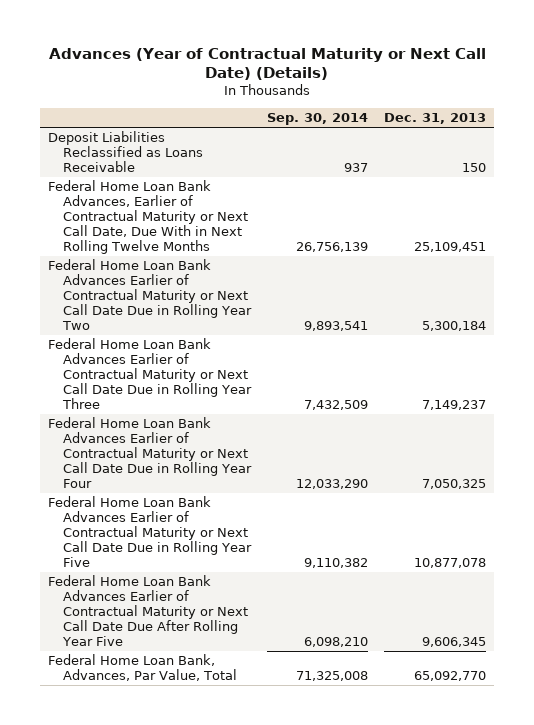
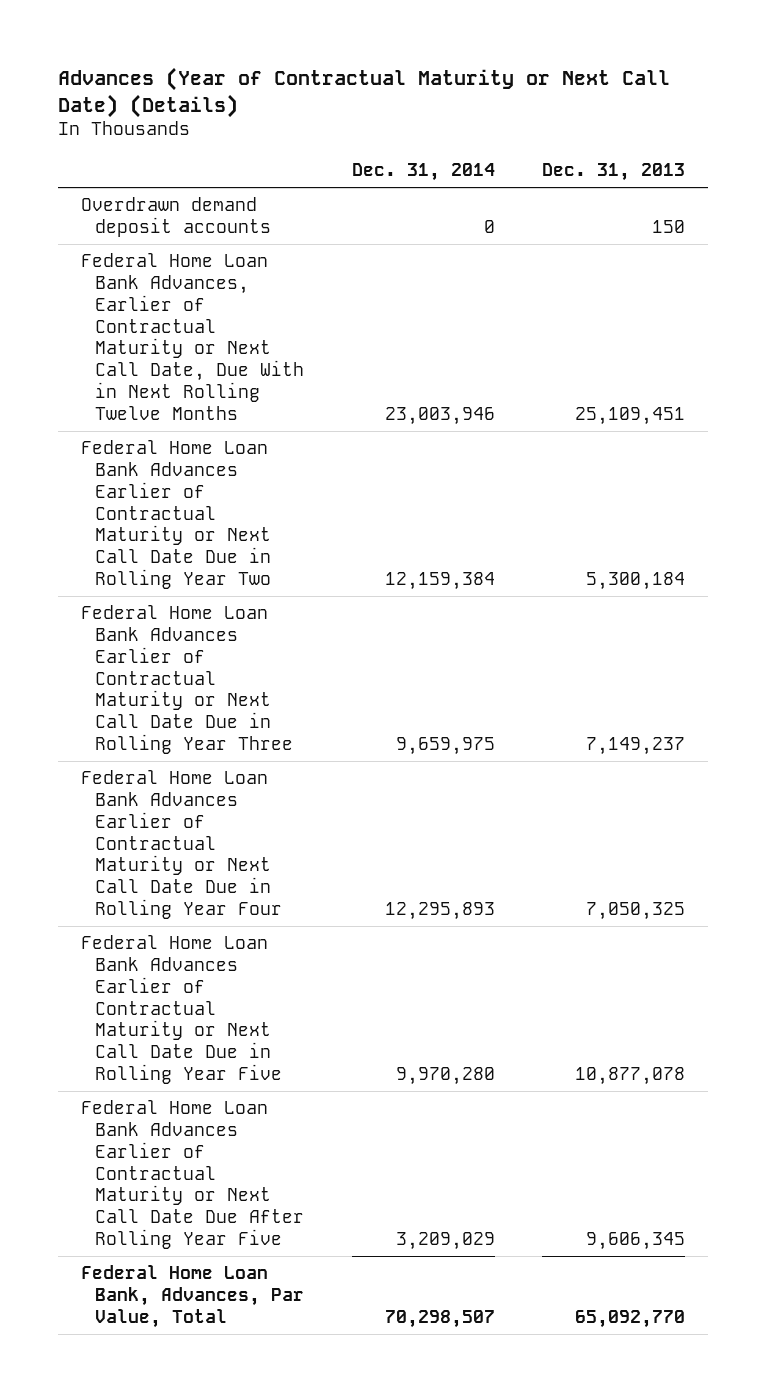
- | Sep. 30, 2014 | Dec. 31, 2013
+ | Dec. 31, 2014 | Dec. 31, 2013
- Deposit Liabilities Reclassified as Loans Receivable | 937 | 150
+ Overdrawn demand deposit accounts | 0 | 150

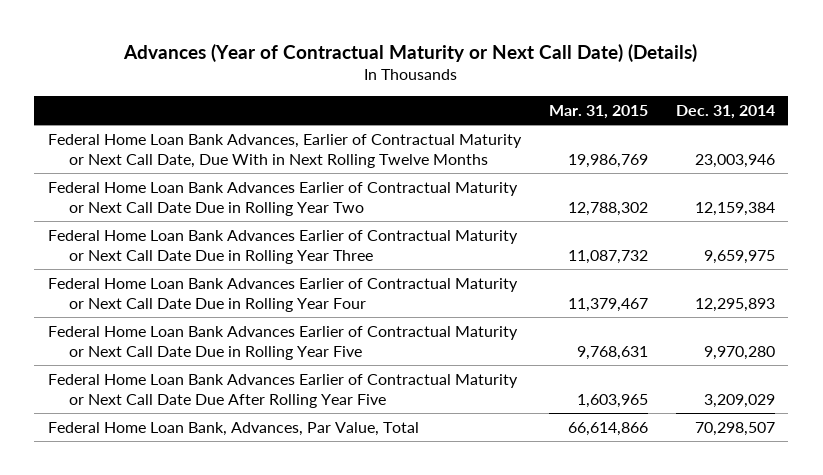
- | Dec. 31, 2014 | Dec. 31, 2013
+ | Mar. 31, 2015 | Dec. 31, 2014
- Overdrawn demand deposit accounts | 0 | 150

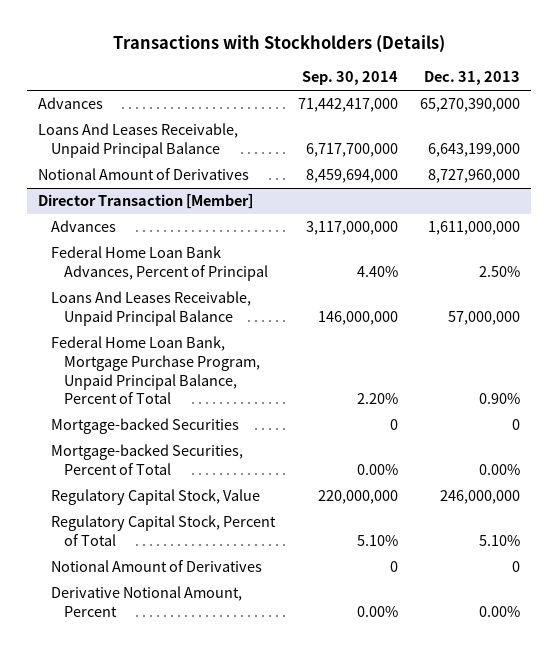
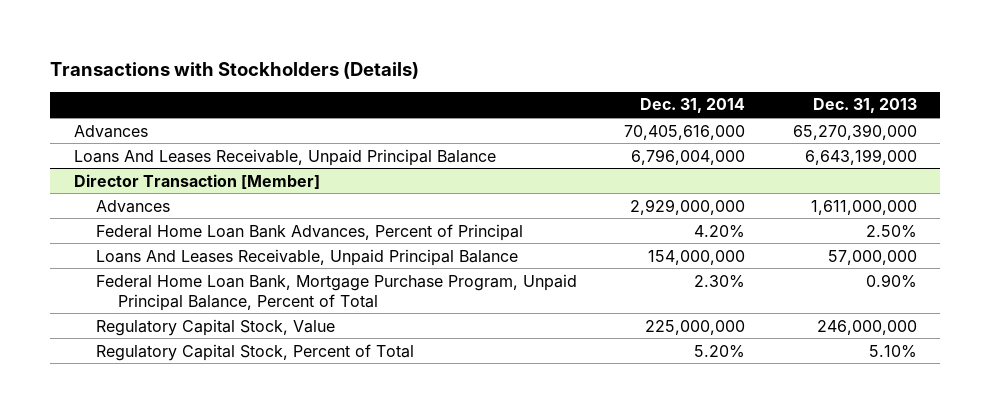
- | Sep. 30, 2014 | Dec. 31, 2013
+ | Dec. 31, 2014 | Dec. 31, 2013
- Notional Amount of Derivatives | 8,459,694,000 | 8,727,960,000
@ Director Transaction [Member]
- Mortgage-backed Securities | 0 | 0
- Mortgage-backed Securities, Percent of Total | 0.00% | 0.00%
- Notional Amount of Derivatives | 0 | 0
- Derivative Notional Amount, Percent | 0.00% | 0.00%

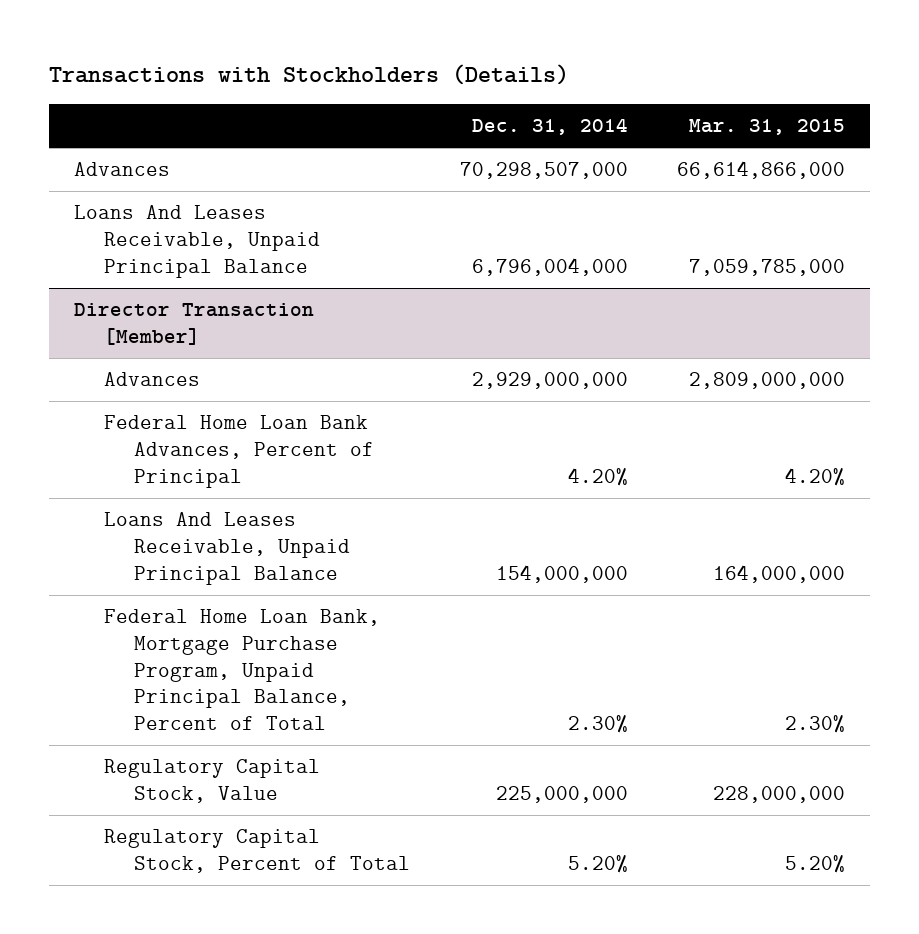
- | Dec. 31, 2014 | Dec. 31, 2013
+ | Dec. 31, 2014 | Mar. 31, 2015
- Advances | 70,405,616,000 | 65,270,390,000
+ Advances | 70,298,507,000 | 66,614,866,000

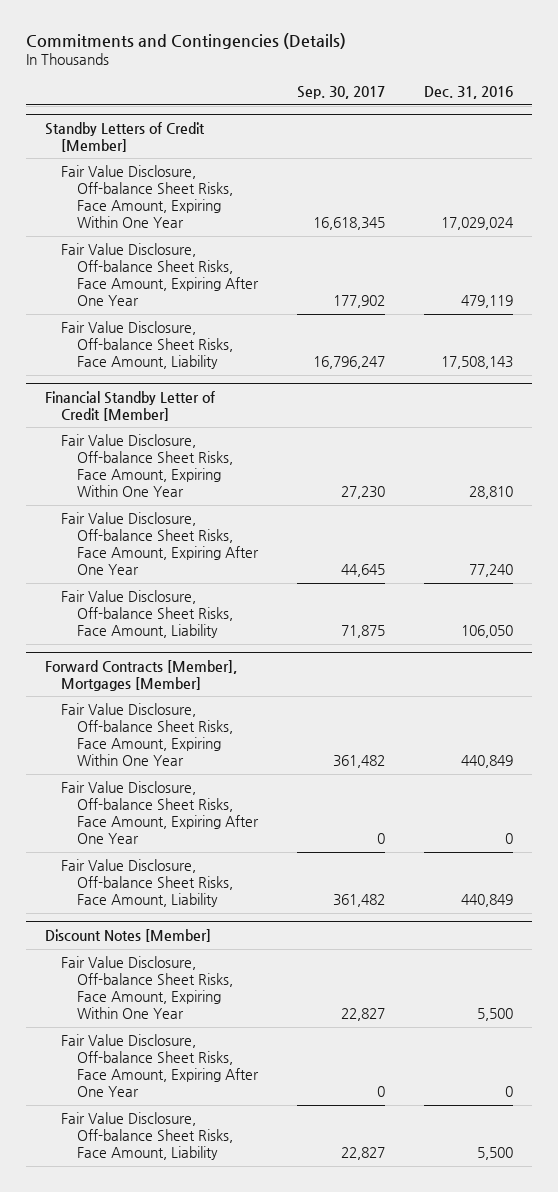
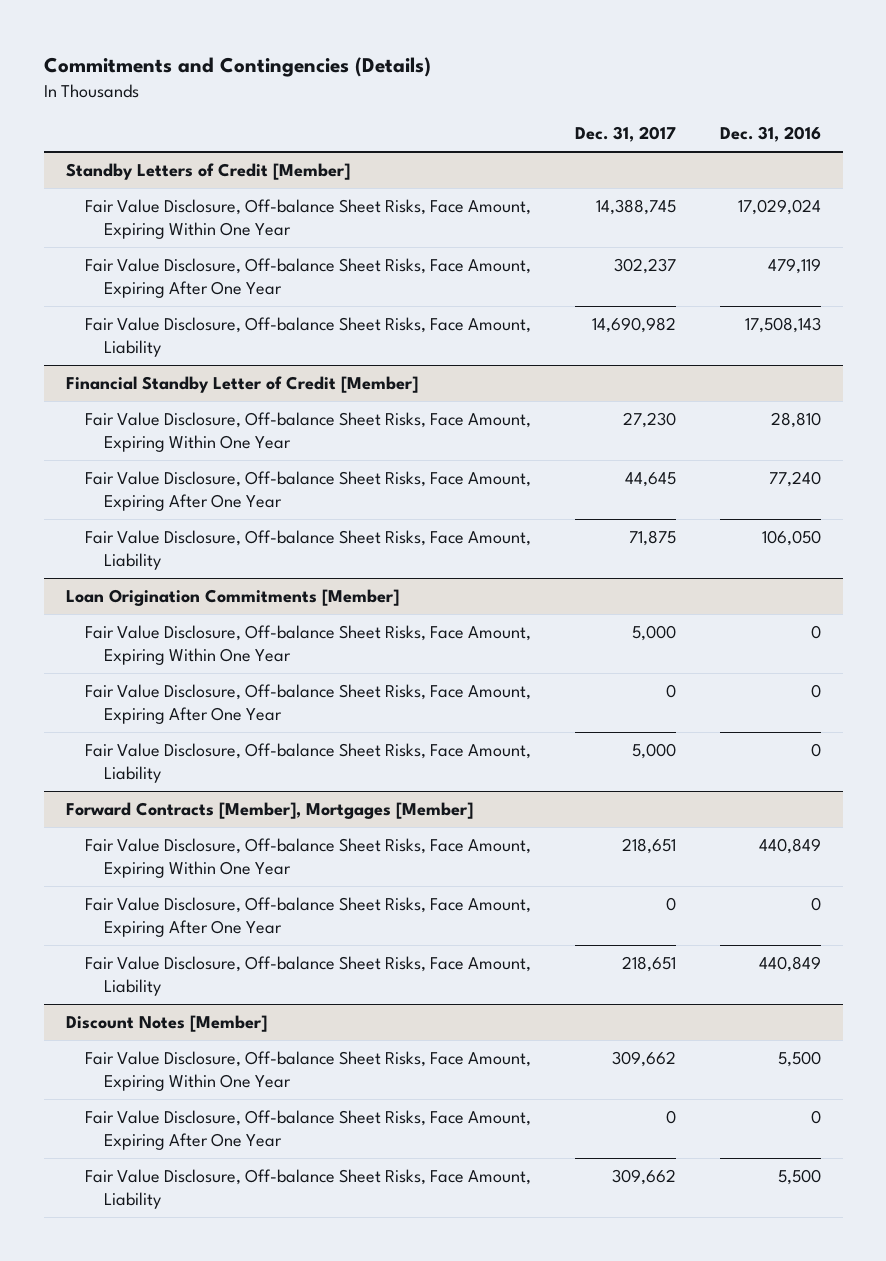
- | Sep. 30, 2017 | Dec. 31, 2016
+ | Dec. 31, 2017 | Dec. 31, 2016
+ Loan Origination Commitments [Member]
+ Fair Value Disclosure, Off-balance Sheet Risks, Face Amount, Expiring Within One Year | 5,000 | 0
+ Fair Value Disclosure, Off-balance Sheet Risks, Face Amount, Expiring After One Year | 0 | 0
+ Fair Value Disclosure, Off-balance Sheet Risks, Face Amount, Liability | 5,000 | 0

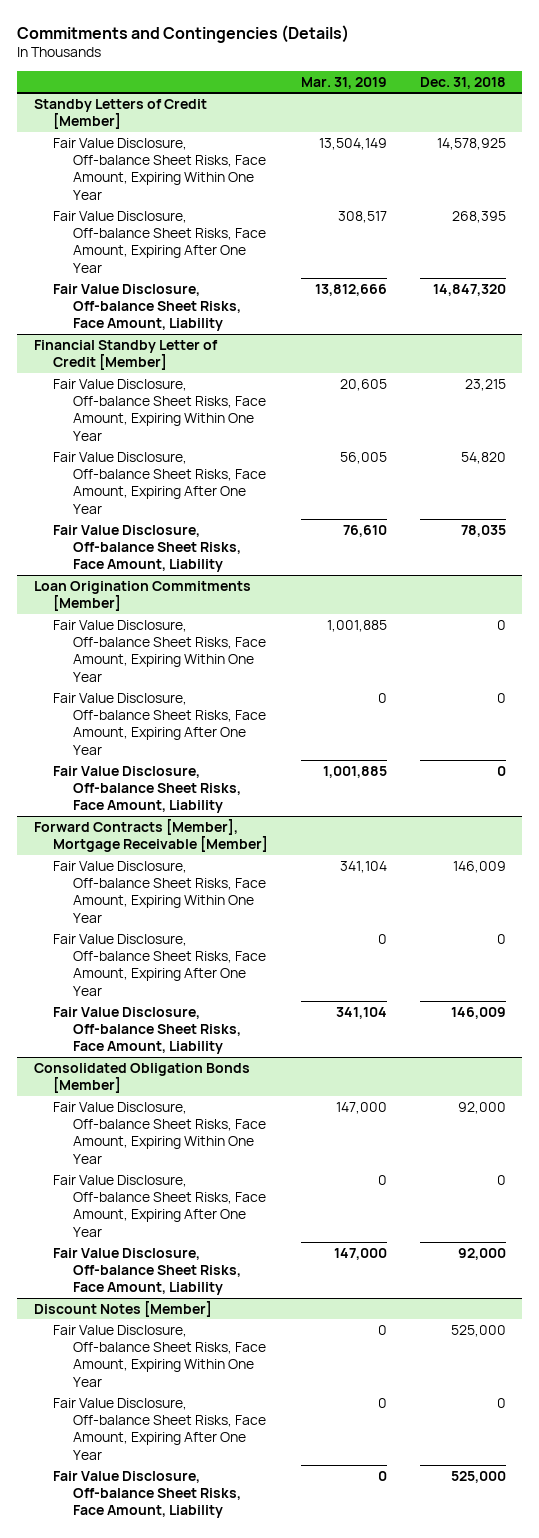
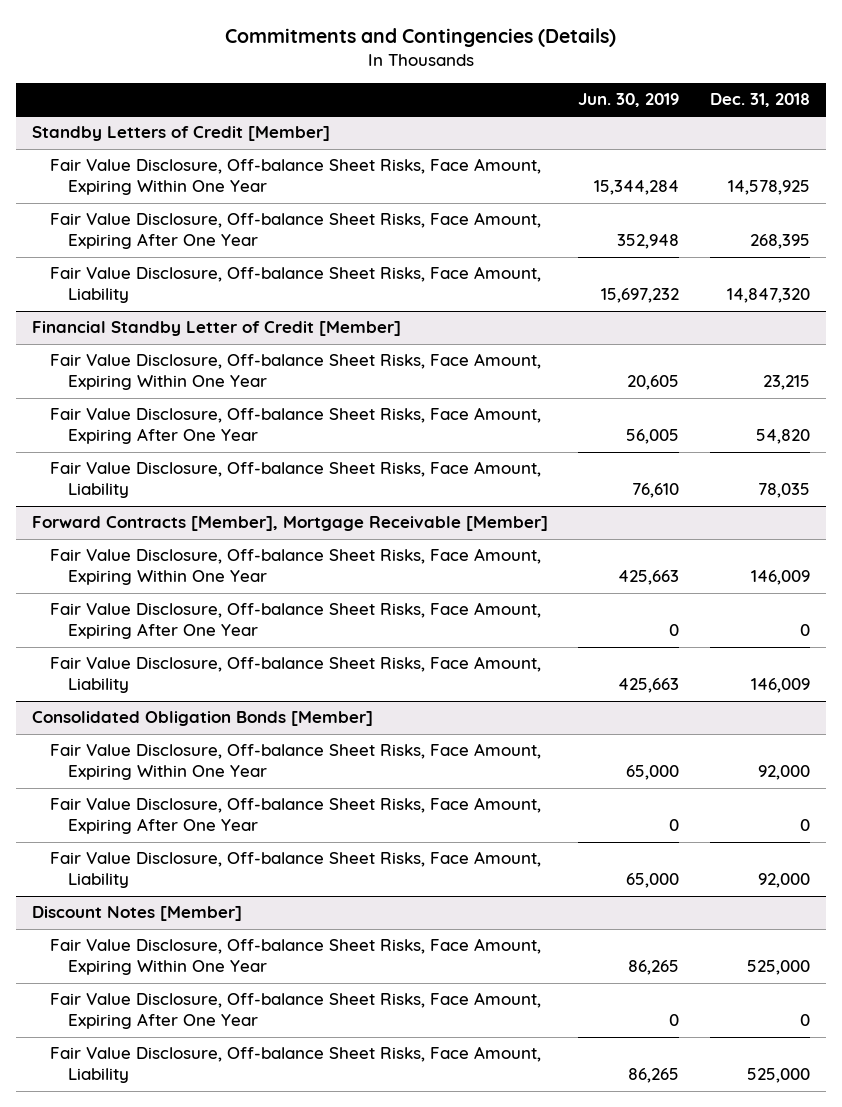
- | Mar. 31, 2019 | Dec. 31, 2018
+ | Jun. 30, 2019 | Dec. 31, 2018
- Loan Origination Commitments [Member]
- Fair Value Disclosure, Off-balance Sheet Risks, Face Amount, Expiring Within One Year | 1,001,885 | 0
- Fair Value Disclosure, Off-balance Sheet Risks, Face Amount, Expiring After One Year | 0 | 0
- Fair Value Disclosure, Off-balance Sheet Risks, Face Amount, Liability | 1,001,885 | 0

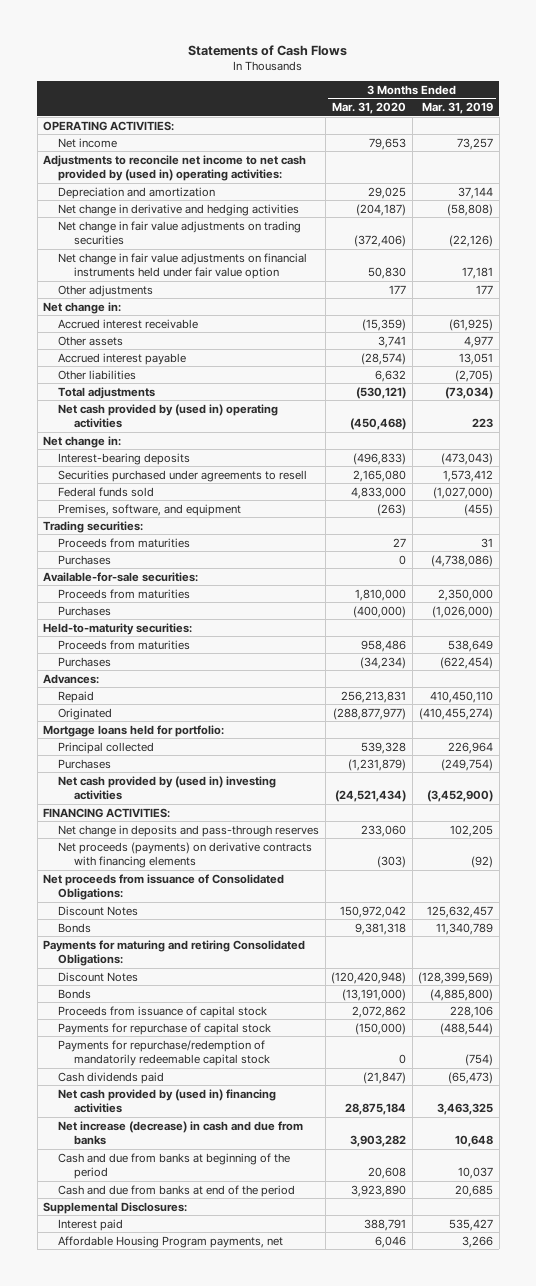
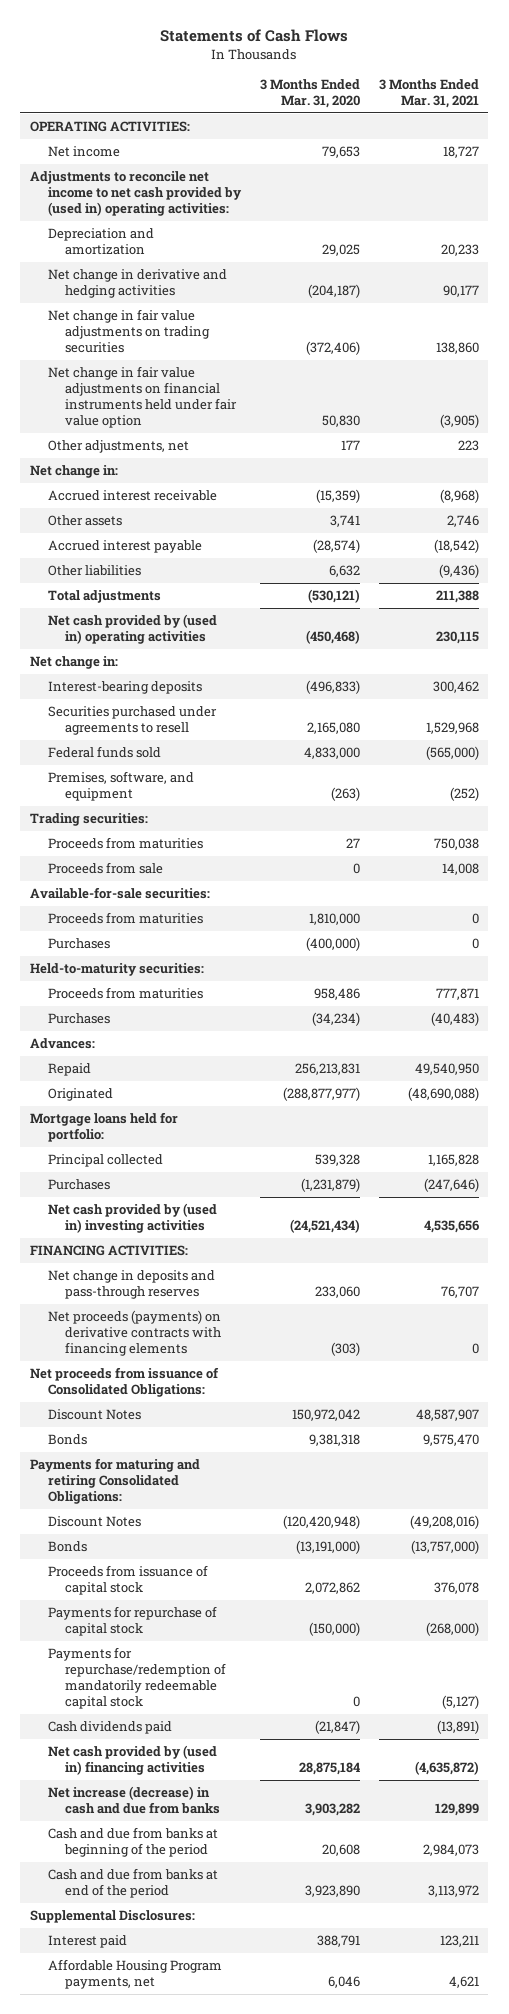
- | 3 Months Ended Mar. 31, 2020 | 3 Months Ended Mar. 31, 2019
+ | 3 Months Ended Mar. 31, 2020 | 3 Months Ended Mar. 31, 2021
- Other adjustments | 177 | 177
+ Other adjustments, net | 177 | 223
- Purchases | 0 | (4,738,086)
+ Proceeds from sale | 0 | 14,008

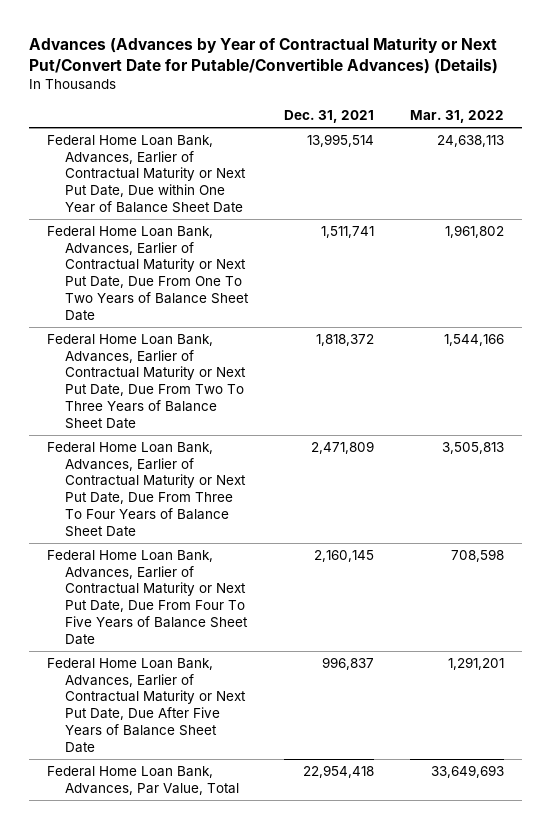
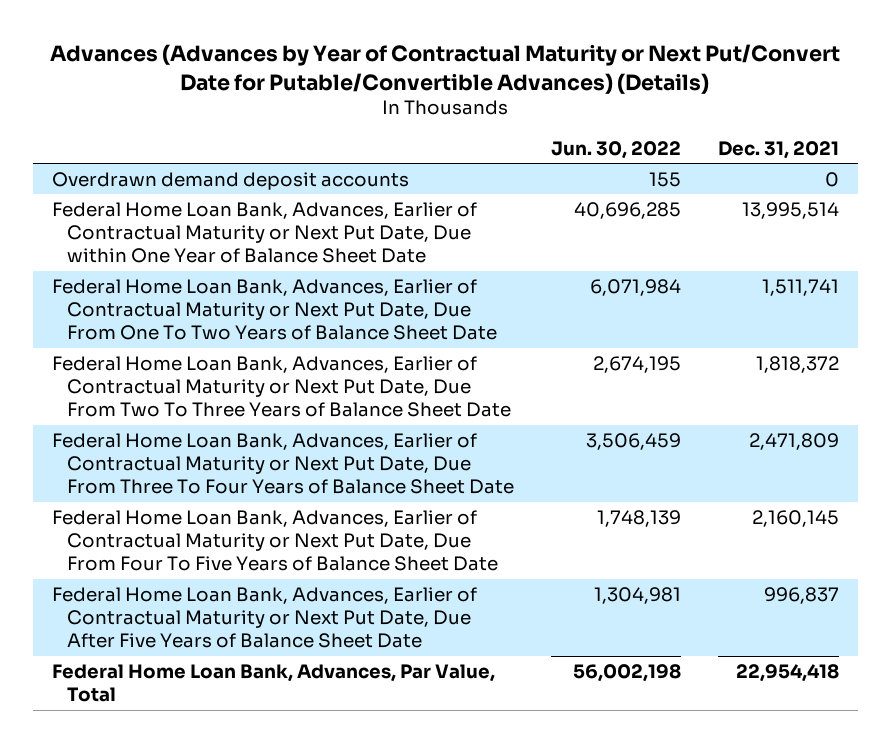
- | Dec. 31, 2021 | Mar. 31, 2022
+ | Jun. 30, 2022 | Dec. 31, 2021
+ Overdrawn demand deposit accounts | 155 | 0

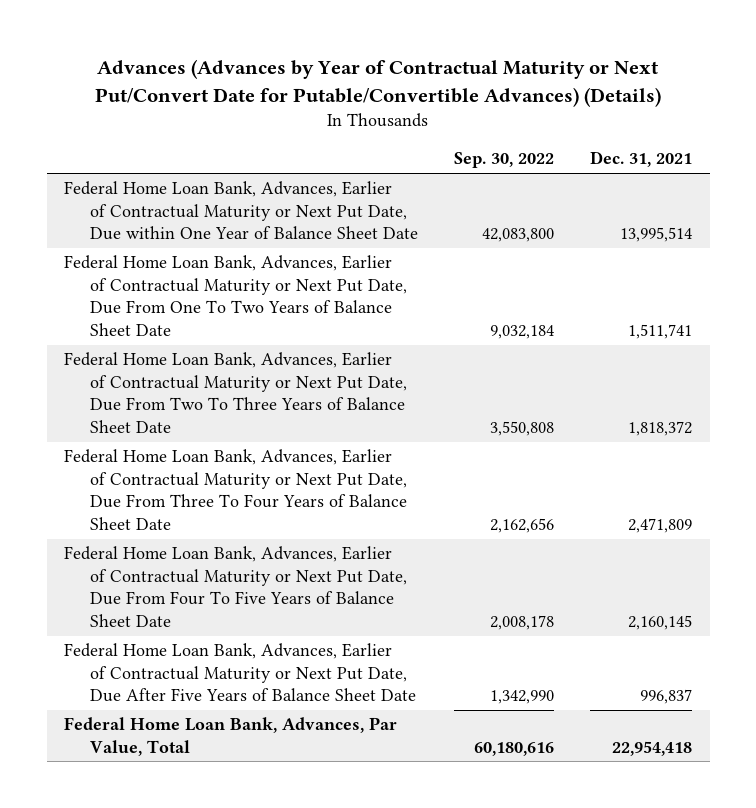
- | Jun. 30, 2022 | Dec. 31, 2021
+ | Sep. 30, 2022 | Dec. 31, 2021
- Overdrawn demand deposit accounts | 155 | 0

